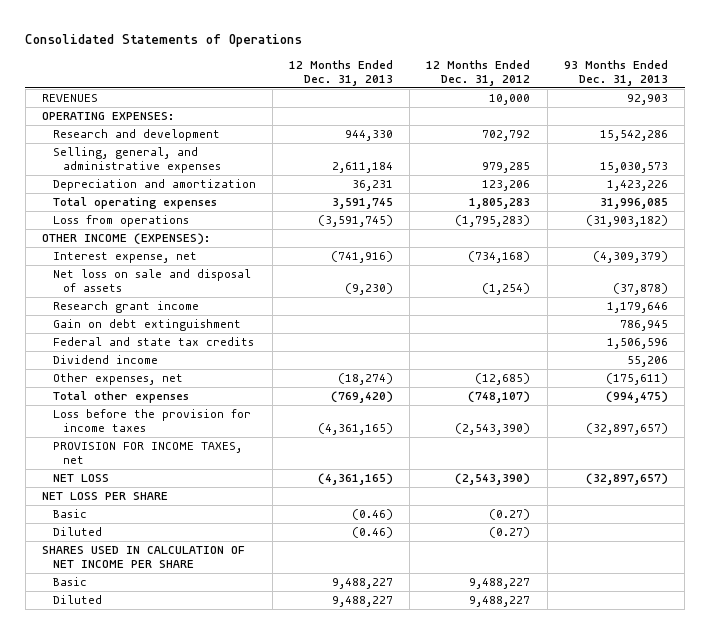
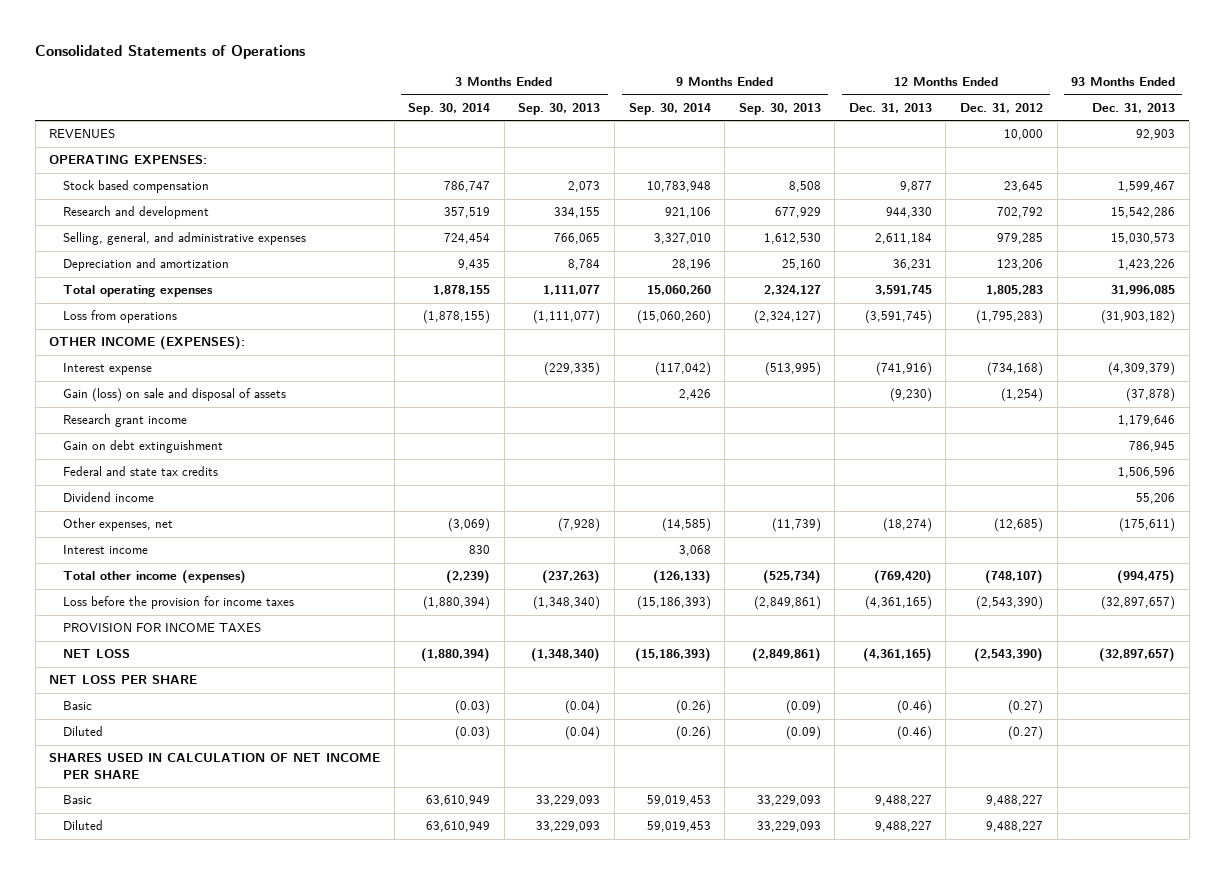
- | 12 Months Ended Dec. 31, 2013 | 12 Months Ended Dec. 31, 2012 | 93 Months Ended Dec. 31, 2013
+ | 3 Months Ended Sep. 30, 2014 | 3 Months Ended Sep. 30, 2013 | 9 Months Ended Sep. 30, 2014 | 9 Months Ended Sep. 30, 2013 | 12 Months Ended Dec. 31, 2013 | 12 Months Ended Dec. 31, 2012 | 93 Months Ended Dec. 31, 2013
+ Stock based compensation | 786,747 | 2,073 | 10,783,948 | 8,508 | 9,877 | 23,645 | 1,599,467
- Interest expense, net | (741,916) | (734,168) | (4,309,379)
- Net loss on sale and disposal of assets | (9,230) | (1,254) | (37,878)
+ Interest expense | | (229,335) | (117,042) | (513,995) | (741,916) | (734,168) | (4,309,379)
+ Gain (loss) on sale and disposal of assets | | | 2,426 | | (9,230) | (1,254) | (37,878)
- Total other expenses | (769,420) | (748,107) | (994,475)
+ Interest income | 830 | | 3,068 | | | |
+ Total other income (expenses) | (2,239) | (237,263) | (126,133) | (525,734) | (769,420) | (748,107) | (994,475)
- PROVISION FOR INCOME TAXES, net
+ PROVISION FOR INCOME TAXES

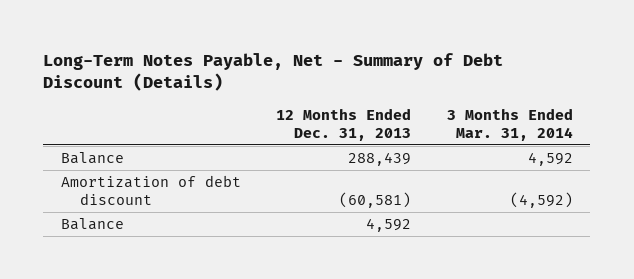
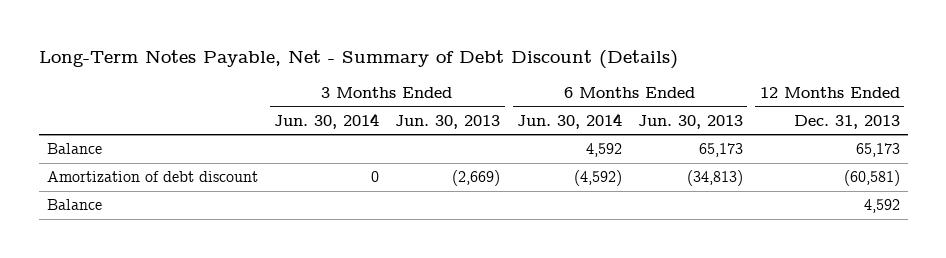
- | 12 Months Ended Dec. 31, 2013 | 3 Months Ended Mar. 31, 2014
+ | 3 Months Ended Jun. 30, 2014 | 3 Months Ended Jun. 30, 2013 | 6 Months Ended Jun. 30, 2014 | 6 Months Ended Jun. 30, 2013 | 12 Months Ended Dec. 31, 2013
- Balance | 288,439 | 4,592
+ Balance | | | 4,592 | 65,173 | 65,173

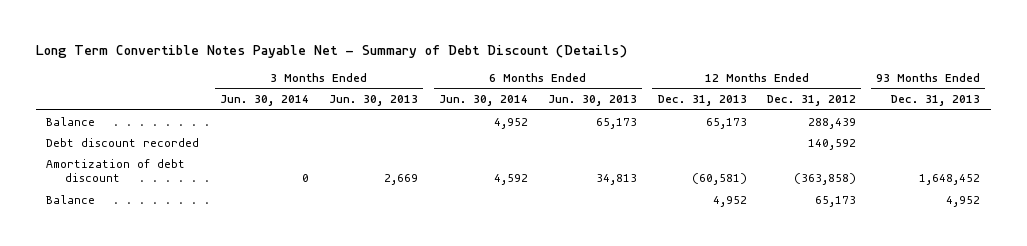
- Long-Term Notes Payable, Net - Summary of Debt Discount (Details)
+ Long Term Convertible Notes Payable Net - Summary of Debt Discount (Details)
- | 3 Months Ended Jun. 30, 2014 | 3 Months Ended Jun. 30, 2013 | 6 Months Ended Jun. 30, 2014 | 6 Months Ended Jun. 30, 2013 | 12 Months Ended Dec. 31, 2013
+ | 3 Months Ended Jun. 30, 2014 | 3 Months Ended Jun. 30, 2013 | 6 Months Ended Jun. 30, 2014 | 6 Months Ended Jun. 30, 2013 | 12 Months Ended Dec. 31, 2013 | 12 Months Ended Dec. 31, 2012 | 93 Months Ended Dec. 31, 2013
- Balance | | | 4,592 | 65,173 | 65,173
- Amortization of debt discount | 0 | (2,669) | (4,592) | (34,813) | (60,581)
- Balance | | | | | 4,592
+ Balance | | | 4,952 | 65,173 | 65,173 | 288,439 |
+ Debt discount recorded | | | | | | 140,592 |
+ Amortization of debt discount | 0 | 2,669 | 4,592 | 34,813 | (60,581) | (363,858) | 1,648,452
+ Balance | | | | | 4,952 | 65,173 | 4,952

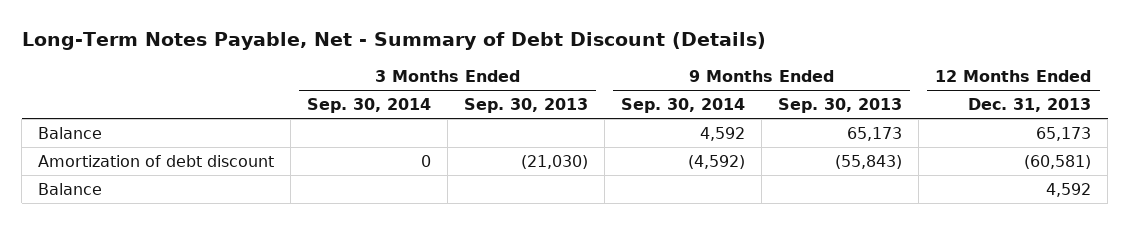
- Long Term Convertible Notes Payable Net - Summary of Debt Discount (Details)
+ Long-Term Notes Payable, Net - Summary of Debt Discount (Details)
- | 3 Months Ended Jun. 30, 2014 | 3 Months Ended Jun. 30, 2013 | 6 Months Ended Jun. 30, 2014 | 6 Months Ended Jun. 30, 2013 | 12 Months Ended Dec. 31, 2013 | 12 Months Ended Dec. 31, 2012 | 93 Months Ended Dec. 31, 2013
+ | 3 Months Ended Sep. 30, 2014 | 3 Months Ended Sep. 30, 2013 | 9 Months Ended Sep. 30, 2014 | 9 Months Ended Sep. 30, 2013 | 12 Months Ended Dec. 31, 2013
- Debt discount recorded | | | | | | 140,592 |
- Balance | | | | | 4,952 | 65,173 | 4,952
+ Balance | | | | | 4,592

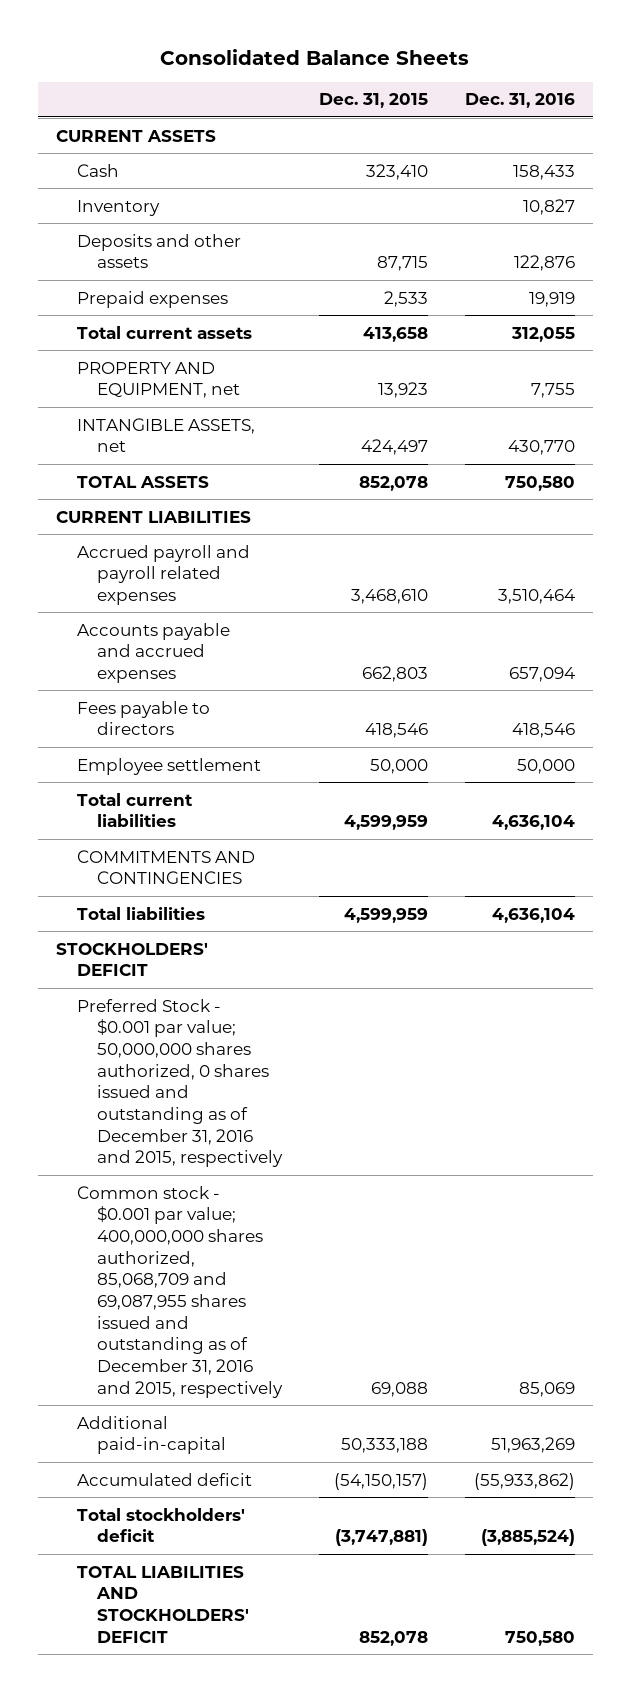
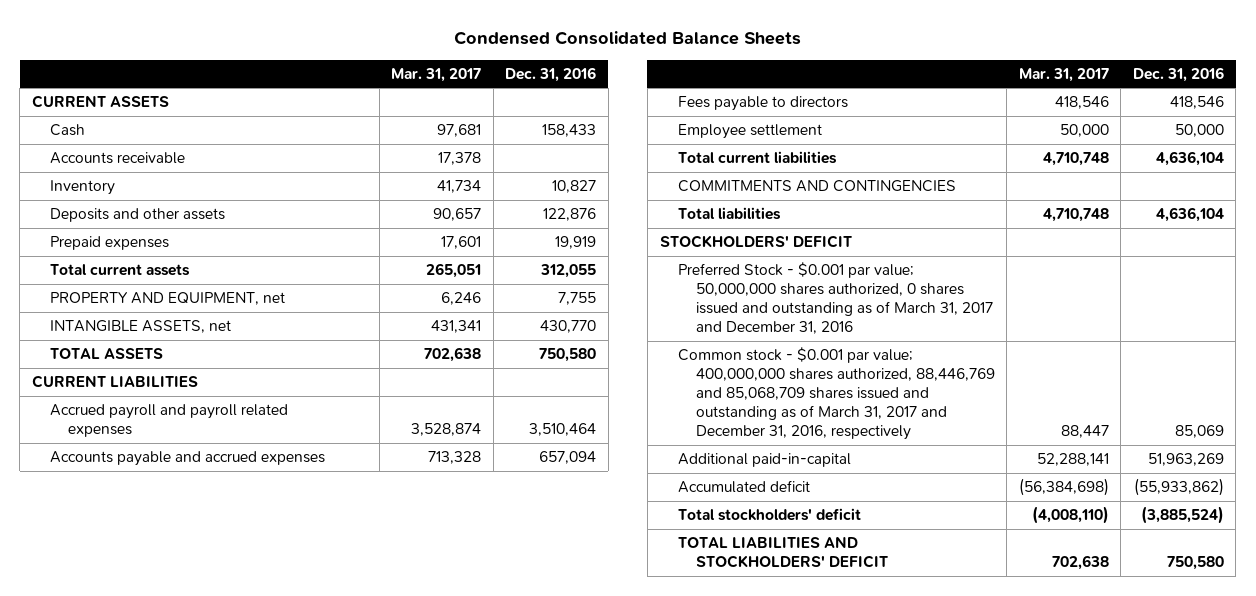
- Consolidated Balance Sheets
+ Condensed Consolidated Balance Sheets
- | Dec. 31, 2015 | Dec. 31, 2016
+ | Mar. 31, 2017 | Dec. 31, 2016
+ Accounts receivable | 17,378 |
- Preferred Stock - $0.001 par value; 50,000,000 shares authorized, 0 shares issued and outstanding as of December 31, 2016 and 2015, respectively
- Common stock - $0.001 par value; 400,000,000 shares authorized, 85,068,709 and 69,087,955 shares issued and outstanding as of December 31, 2016 and 2015, respectively | 69,088 | 85,069
+ Preferred Stock - $0.001 par value; 50,000,000 shares authorized, 0 shares issued and outstanding as of March 31, 2017 and December 31, 2016
+ Common stock - $0.001 par value; 400,000,000 shares authorized, 88,446,769 and 85,068,709 shares issued and outstanding as of March 31, 2017 and December 31, 2016, respectively | 88,447 | 85,069

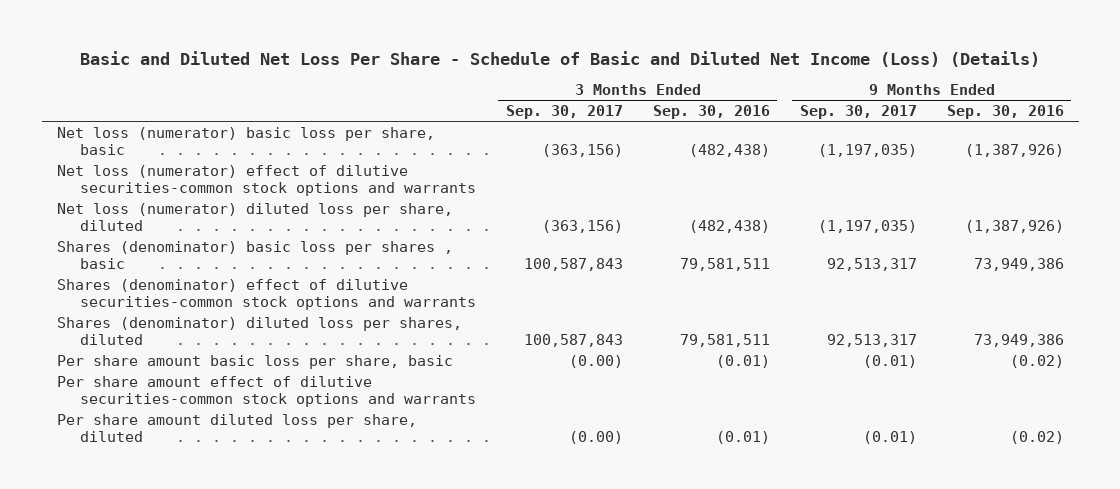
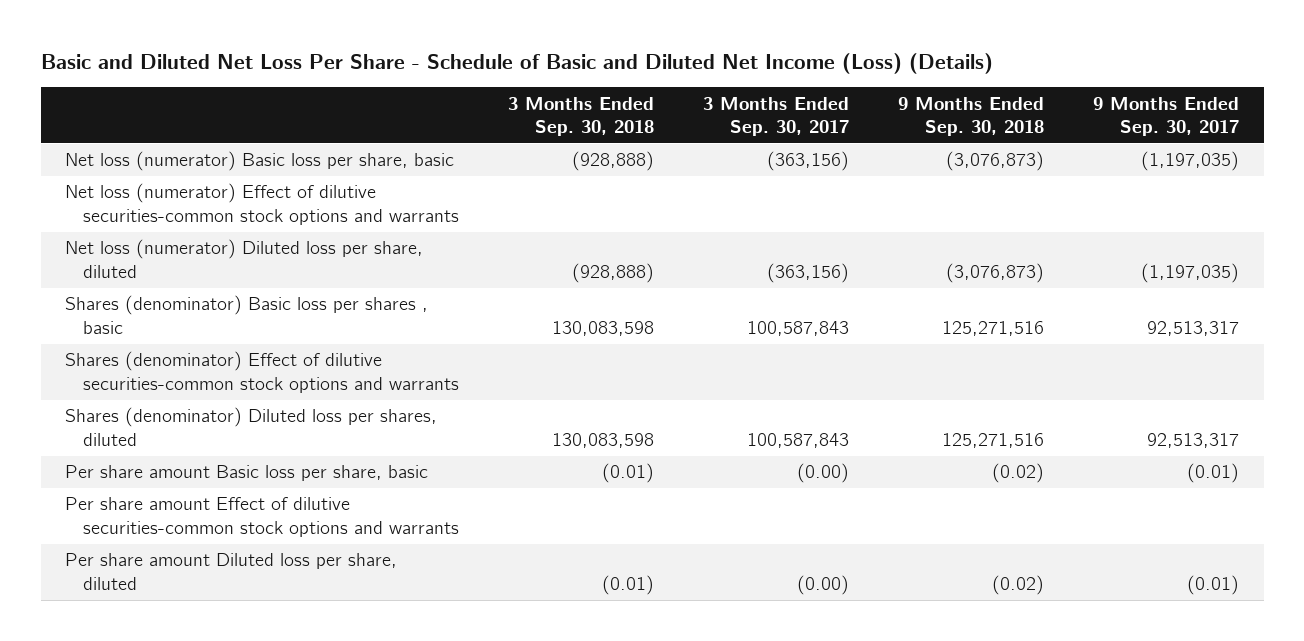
- | 3 Months Ended Sep. 30, 2017 | 3 Months Ended Sep. 30, 2016 | 9 Months Ended Sep. 30, 2017 | 9 Months Ended Sep. 30, 2016
+ | 3 Months Ended Sep. 30, 2018 | 3 Months Ended Sep. 30, 2017 | 9 Months Ended Sep. 30, 2018 | 9 Months Ended Sep. 30, 2017
- Net loss (numerator) basic loss per share, basic | (363,156) | (482,438) | (1,197,035) | (1,387,926)
- Net loss (numerator) effect of dilutive securities-common stock options and warrants
- Net loss (numerator) diluted loss per share, diluted | (363,156) | (482,438) | (1,197,035) | (1,387,926)
- Shares (denominator) basic loss per shares , basic | 100,587,843 | 79,581,511 | 92,513,317 | 73,949,386
- Shares (denominator) effect of dilutive securities-common stock options and warrants
- Shares (denominator) diluted loss per shares, diluted | 100,587,843 | 79,581,511 | 92,513,317 | 73,949,386
- Per share amount basic loss per share, basic | (0.00) | (0.01) | (0.01) | (0.02)
- Per share amount effect of dilutive securities-common stock options and warrants
- Per share amount diluted loss per share, diluted | (0.00) | (0.01) | (0.01) | (0.02)
+ Net loss (numerator) Basic loss per share, basic | (928,888) | (363,156) | (3,076,873) | (1,197,035)
+ Net loss (numerator) Effect of dilutive securities-common stock options and warrants
+ Net loss (numerator) Diluted loss per share, diluted | (928,888) | (363,156) | (3,076,873) | (1,197,035)
+ Shares (denominator) Basic loss per shares , basic | 130,083,598 | 100,587,843 | 125,271,516 | 92,513,317
+ Shares (denominator) Effect of dilutive securities-common stock options and warrants
+ Shares (denominator) Diluted loss per shares, diluted | 130,083,598 | 100,587,843 | 125,271,516 | 92,513,317
+ Per share amount Basic loss per share, basic | (0.01) | (0.00) | (0.02) | (0.01)
+ Per share amount Effect of dilutive securities-common stock options and warrants
+ Per share amount Diluted loss per share, diluted | (0.01) | (0.00) | (0.02) | (0.01)

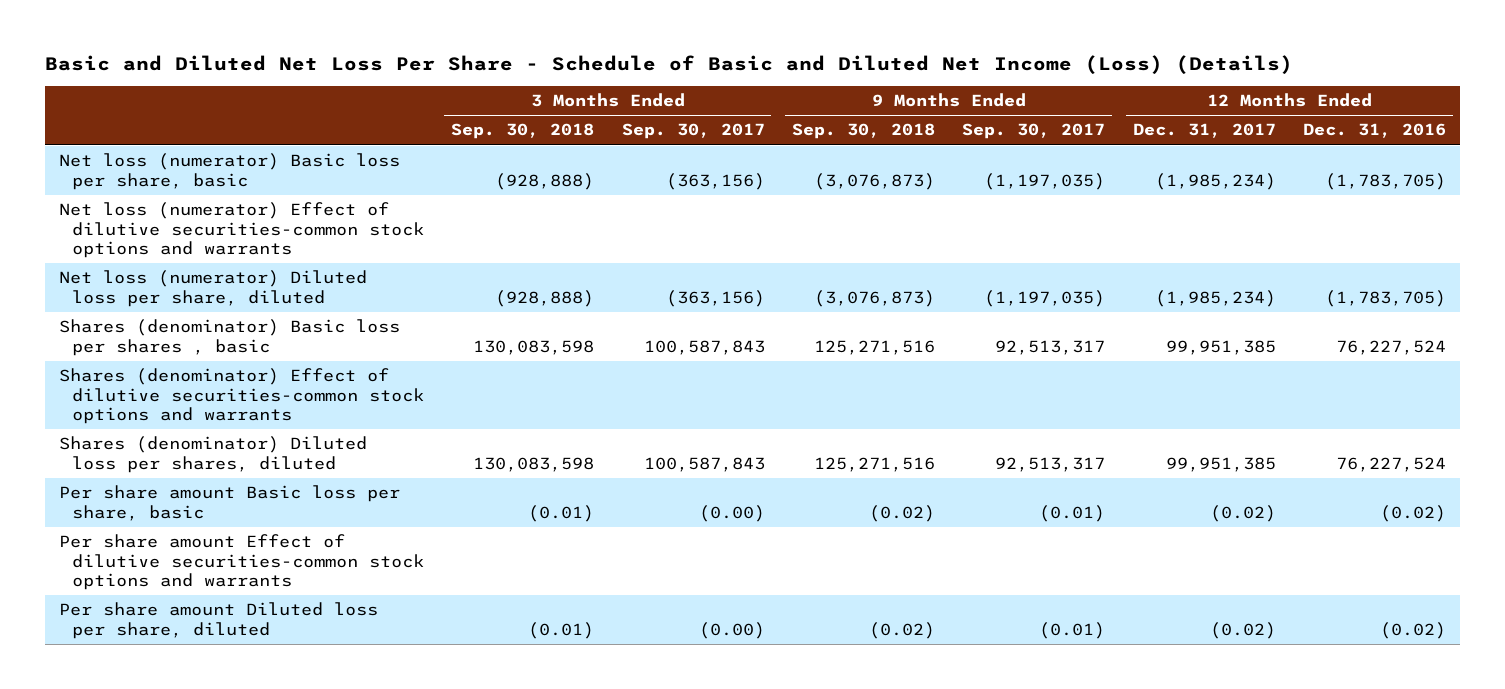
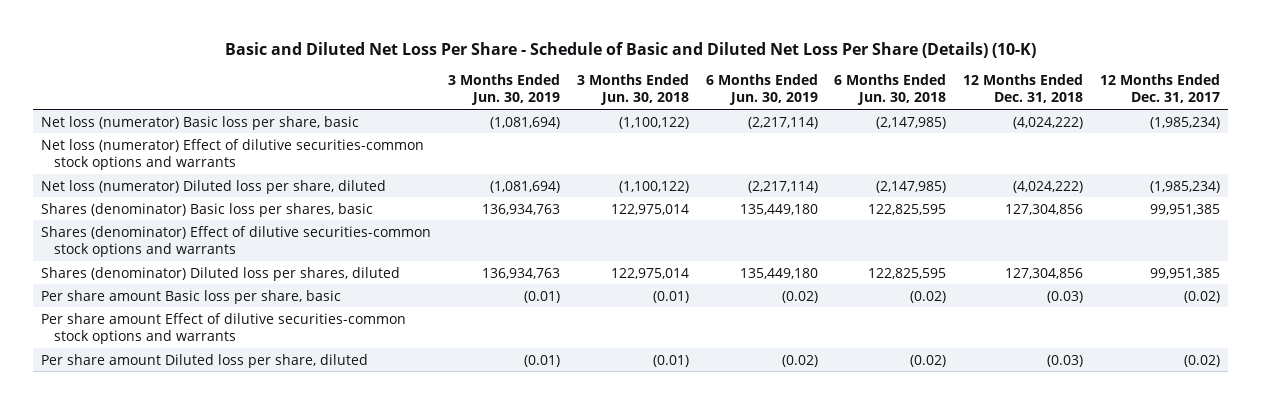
- Basic and Diluted Net Loss Per Share - Schedule of Basic and Diluted Net Income (Loss) (Details)
+ Basic and Diluted Net Loss Per Share - Schedule of Basic and Diluted Net Loss Per Share (Details) (10-K)
- | 3 Months Ended Sep. 30, 2018 | 3 Months Ended Sep. 30, 2017 | 9 Months Ended Sep. 30, 2018 | 9 Months Ended Sep. 30, 2017 | 12 Months Ended Dec. 31, 2017 | 12 Months Ended Dec. 31, 2016
+ | 3 Months Ended Jun. 30, 2019 | 3 Months Ended Jun. 30, 2018 | 6 Months Ended Jun. 30, 2019 | 6 Months Ended Jun. 30, 2018 | 12 Months Ended Dec. 31, 2018 | 12 Months Ended Dec. 31, 2017
- Shares (denominator) Basic loss per shares , basic | 130,083,598 | 100,587,843 | 125,271,516 | 92,513,317 | 99,951,385 | 76,227,524
+ Shares (denominator) Basic loss per shares, basic | 136,934,763 | 122,975,014 | 135,449,180 | 122,825,595 | 127,304,856 | 99,951,385

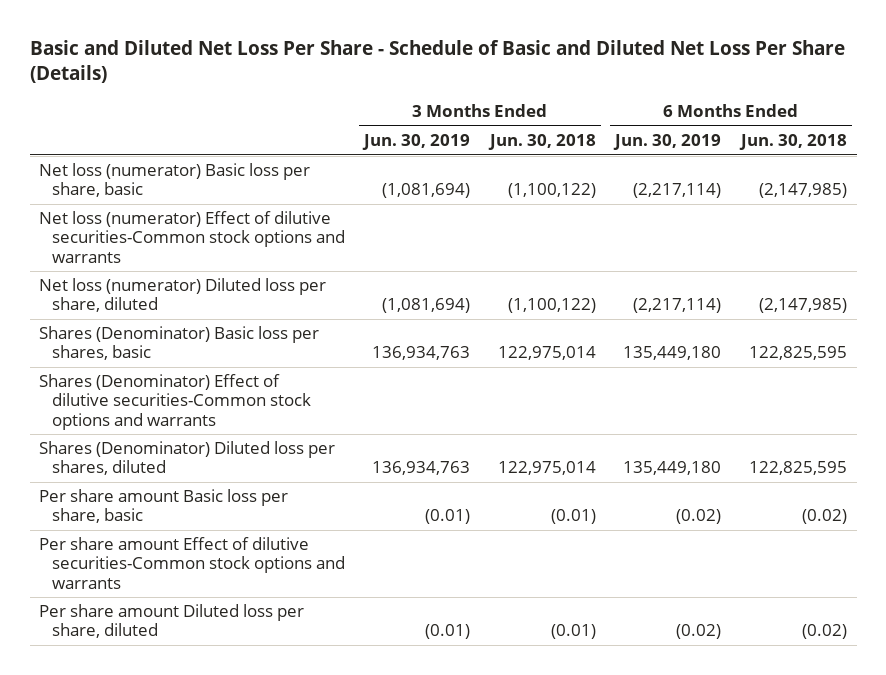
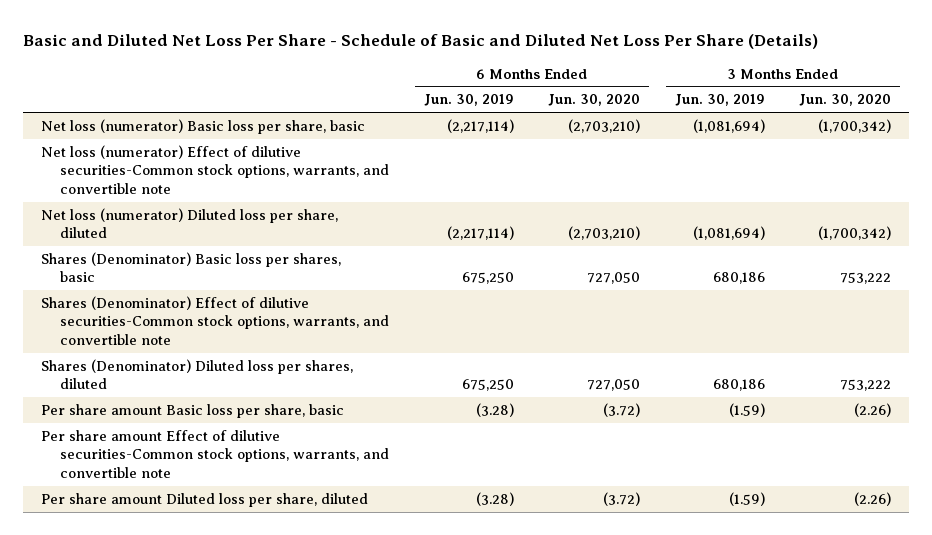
- | 3 Months Ended Jun. 30, 2019 | 3 Months Ended Jun. 30, 2018 | 6 Months Ended Jun. 30, 2019 | 6 Months Ended Jun. 30, 2018
+ | 6 Months Ended Jun. 30, 2019 | 6 Months Ended Jun. 30, 2020 | 3 Months Ended Jun. 30, 2019 | 3 Months Ended Jun. 30, 2020
- Net loss (numerator) Effect of dilutive securities-Common stock options and warrants
+ Net loss (numerator) Effect of dilutive securities-Common stock options, warrants, and convertible note
- Shares (Denominator) Basic loss per shares, basic | 136,934,763 | 122,975,014 | 135,449,180 | 122,825,595
- Shares (Denominator) Effect of dilutive securities-Common stock options and warrants
- Shares (Denominator) Diluted loss per shares, diluted | 136,934,763 | 122,975,014 | 135,449,180 | 122,825,595
- Per share amount Basic loss per share, basic | (0.01) | (0.01) | (0.02) | (0.02)
- Per share amount Effect of dilutive securities-Common stock options and warrants
- Per share amount Diluted loss per share, diluted | (0.01) | (0.01) | (0.02) | (0.02)
+ Shares (Denominator) Basic loss per shares, basic | 675,250 | 727,050 | 680,186 | 753,222
+ Shares (Denominator) Effect of dilutive securities-Common stock options, warrants, and convertible note
+ Shares (Denominator) Diluted loss per shares, diluted | 675,250 | 727,050 | 680,186 | 753,222
+ Per share amount Basic loss per share, basic | (3.28) | (3.72) | (1.59) | (2.26)
+ Per share amount Effect of dilutive securities-Common stock options, warrants, and convertible note
+ Per share amount Diluted loss per share, diluted | (3.28) | (3.72) | (1.59) | (2.26)

